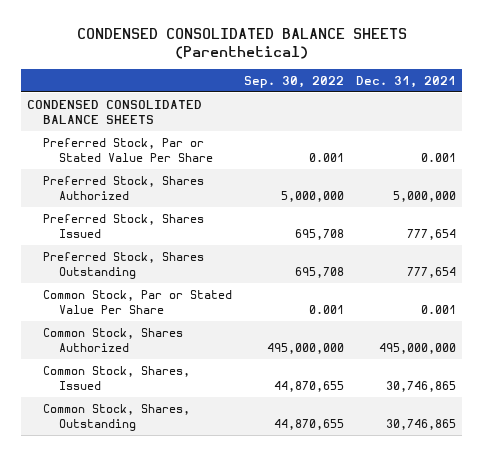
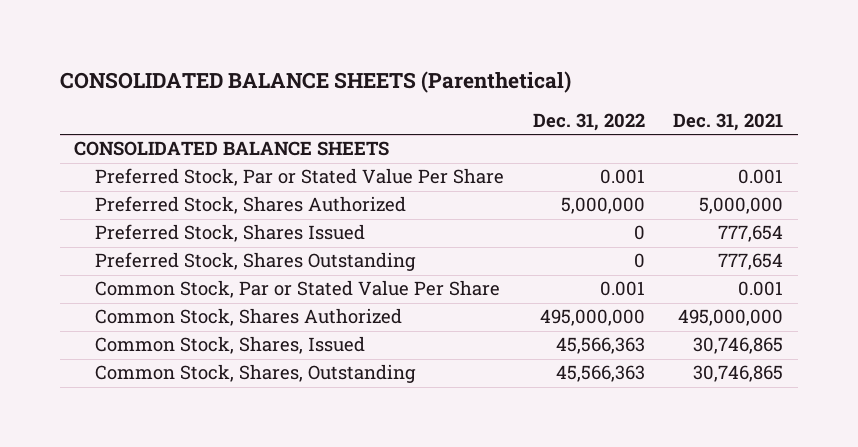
- CONDENSED CONSOLIDATED BALANCE SHEETS (Parenthetical)
+ CONSOLIDATED BALANCE SHEETS (Parenthetical)
- | Sep. 30, 2022 | Dec. 31, 2021
+ | Dec. 31, 2022 | Dec. 31, 2021
- CONDENSED CONSOLIDATED BALANCE SHEETS
+ CONSOLIDATED BALANCE SHEETS

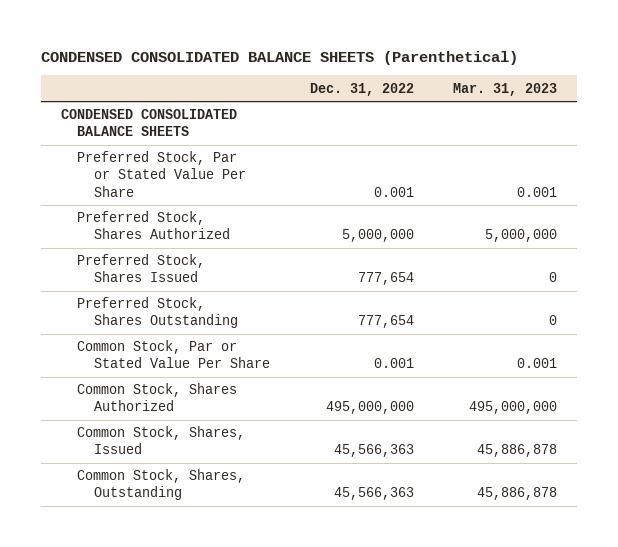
- CONSOLIDATED BALANCE SHEETS (Parenthetical)
+ CONDENSED CONSOLIDATED BALANCE SHEETS (Parenthetical)
- | Dec. 31, 2022 | Dec. 31, 2021
+ | Dec. 31, 2022 | Mar. 31, 2023
- CONSOLIDATED BALANCE SHEETS
+ CONDENSED CONSOLIDATED BALANCE SHEETS
- Preferred Stock, Shares Issued | 0 | 777,654
- Preferred Stock, Shares Outstanding | 0 | 777,654
+ Preferred Stock, Shares Issued | 777,654 | 0
+ Preferred Stock, Shares Outstanding | 777,654 | 0

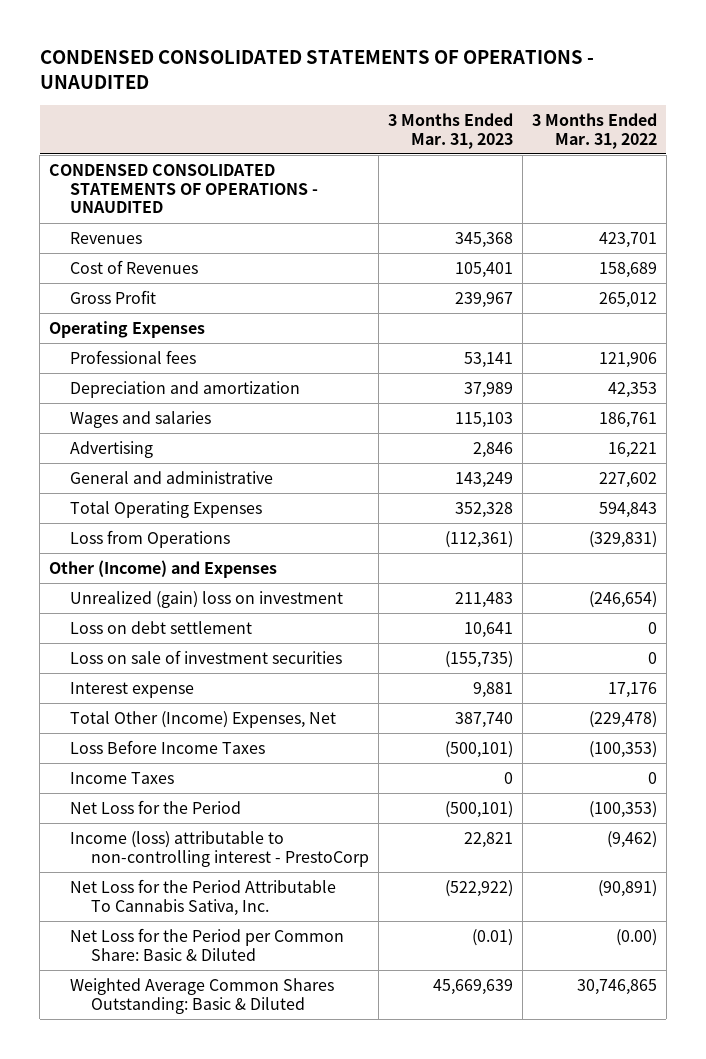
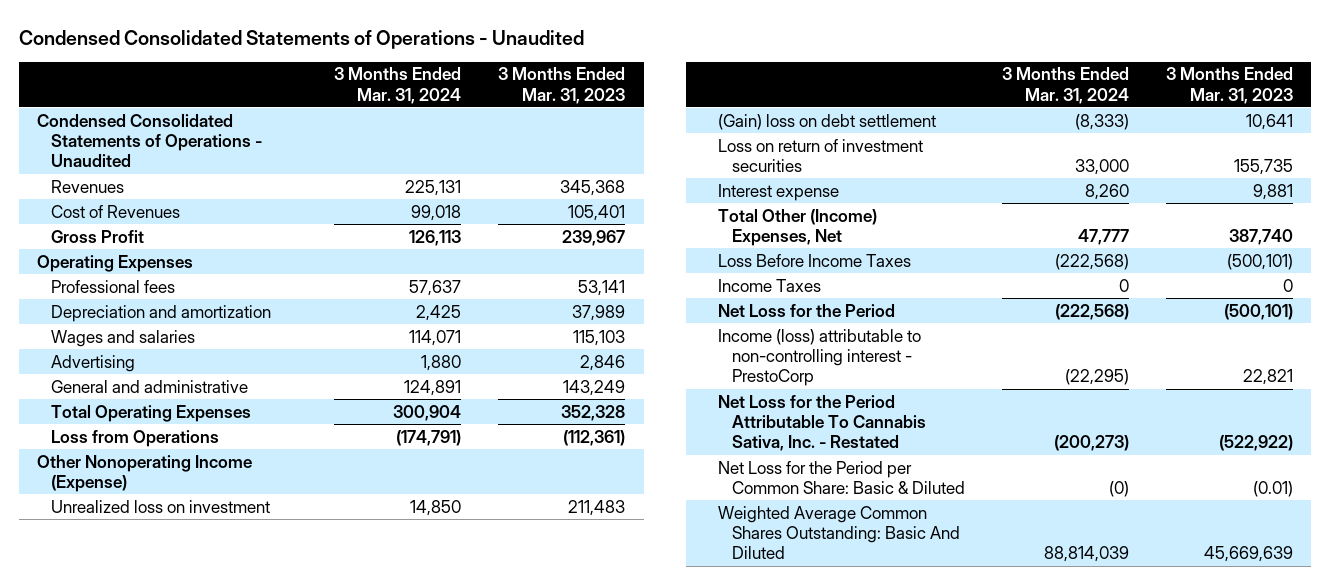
- CONDENSED CONSOLIDATED STATEMENTS OF OPERATIONS - UNAUDITED
+ Condensed Consolidated Statements of Operations - Unaudited
- | 3 Months Ended Mar. 31, 2023 | 3 Months Ended Mar. 31, 2022
+ | 3 Months Ended Mar. 31, 2024 | 3 Months Ended Mar. 31, 2023
- CONDENSED CONSOLIDATED STATEMENTS OF OPERATIONS - UNAUDITED
+ Condensed Consolidated Statements of Operations - Unaudited
- Other (Income) and Expenses
- Unrealized (gain) loss on investment | 211,483 | (246,654)
- Loss on debt settlement | 10,641 | 0
- Loss on sale of investment securities | (155,735) | 0
+ Other Nonoperating Income (Expense)
+ Unrealized loss on investment | 14,850 | 211,483
+ (Gain) loss on debt settlement | (8,333) | 10,641
+ Loss on return of investment securities | 33,000 | 155,735
- Net Loss for the Period Attributable To Cannabis Sativa, Inc. | (522,922) | (90,891)
+ Net Loss for the Period Attributable To Cannabis Sativa, Inc. - Restated | (200,273) | (522,922)
- Weighted Average Common Shares Outstanding: Basic & Diluted | 45,669,639 | 30,746,865
+ Weighted Average Common Shares Outstanding: Basic And Diluted | 88,814,039 | 45,669,639

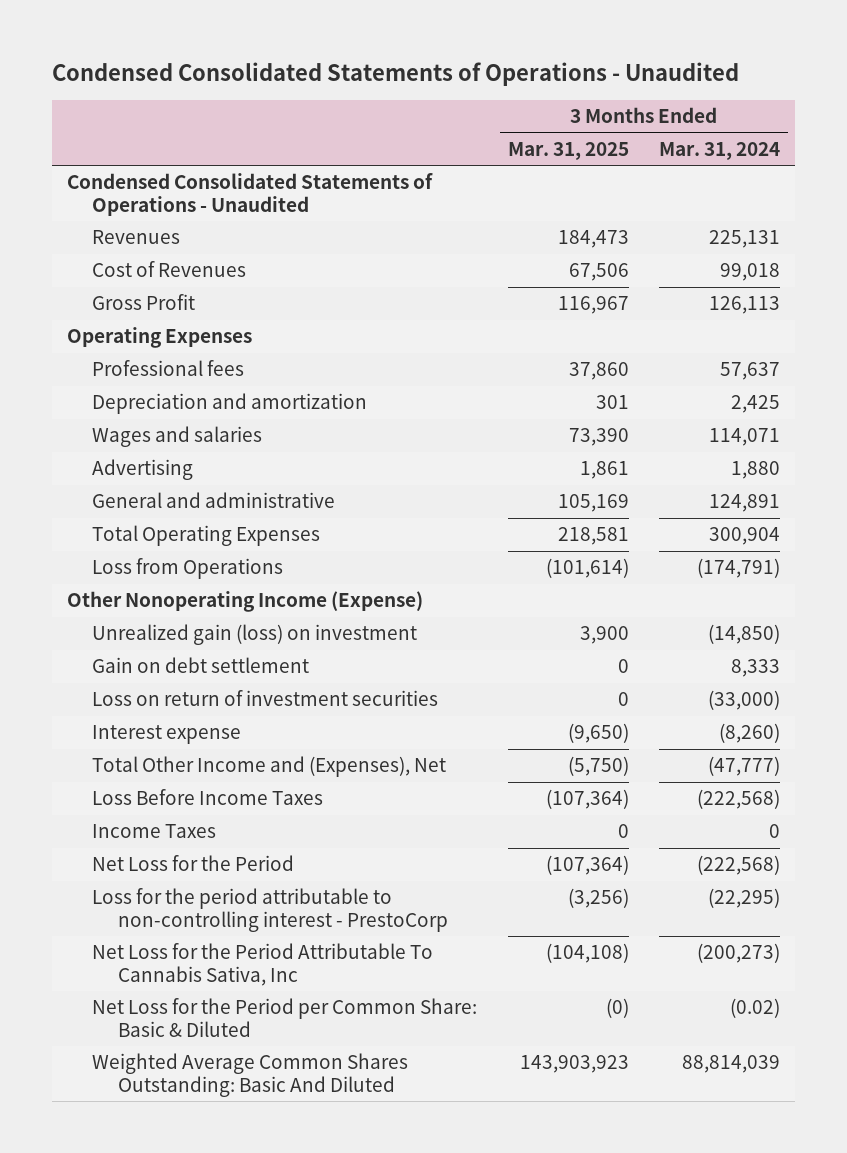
- | 3 Months Ended Mar. 31, 2024 | 3 Months Ended Mar. 31, 2023
+ | 3 Months Ended Mar. 31, 2025 | 3 Months Ended Mar. 31, 2024
- Unrealized loss on investment | 14,850 | 211,483
- (Gain) loss on debt settlement | (8,333) | 10,641
- Loss on return of investment securities | 33,000 | 155,735
- Interest expense | 8,260 | 9,881
- Total Other (Income) Expenses, Net | 47,777 | 387,740
+ Unrealized gain (loss) on investment | 3,900 | (14,850)
+ Gain on debt settlement | 0 | 8,333
+ Loss on return of investment securities | 0 | (33,000)
+ Interest expense | (9,650) | (8,260)
+ Total Other Income and (Expenses), Net | (5,750) | (47,777)
- Income (loss) attributable to non-controlling interest - PrestoCorp | (22,295) | 22,821
- Net Loss for the Period Attributable To Cannabis Sativa, Inc. - Restated | (200,273) | (522,922)
- Net Loss for the Period per Common Share: Basic & Diluted | (0) | (0.01)
+ Loss for the period attributable to non-controlling interest - PrestoCorp | (3,256) | (22,295)
+ Net Loss for the Period Attributable To Cannabis Sativa, Inc | (104,108) | (200,273)
+ Net Loss for the Period per Common Share: Basic & Diluted | (0) | (0.02)

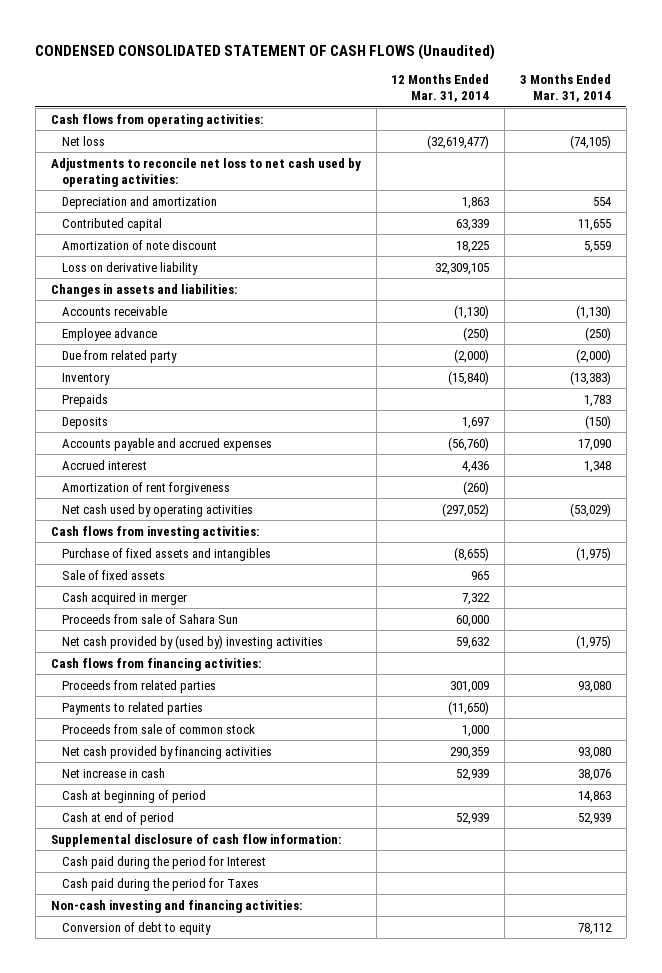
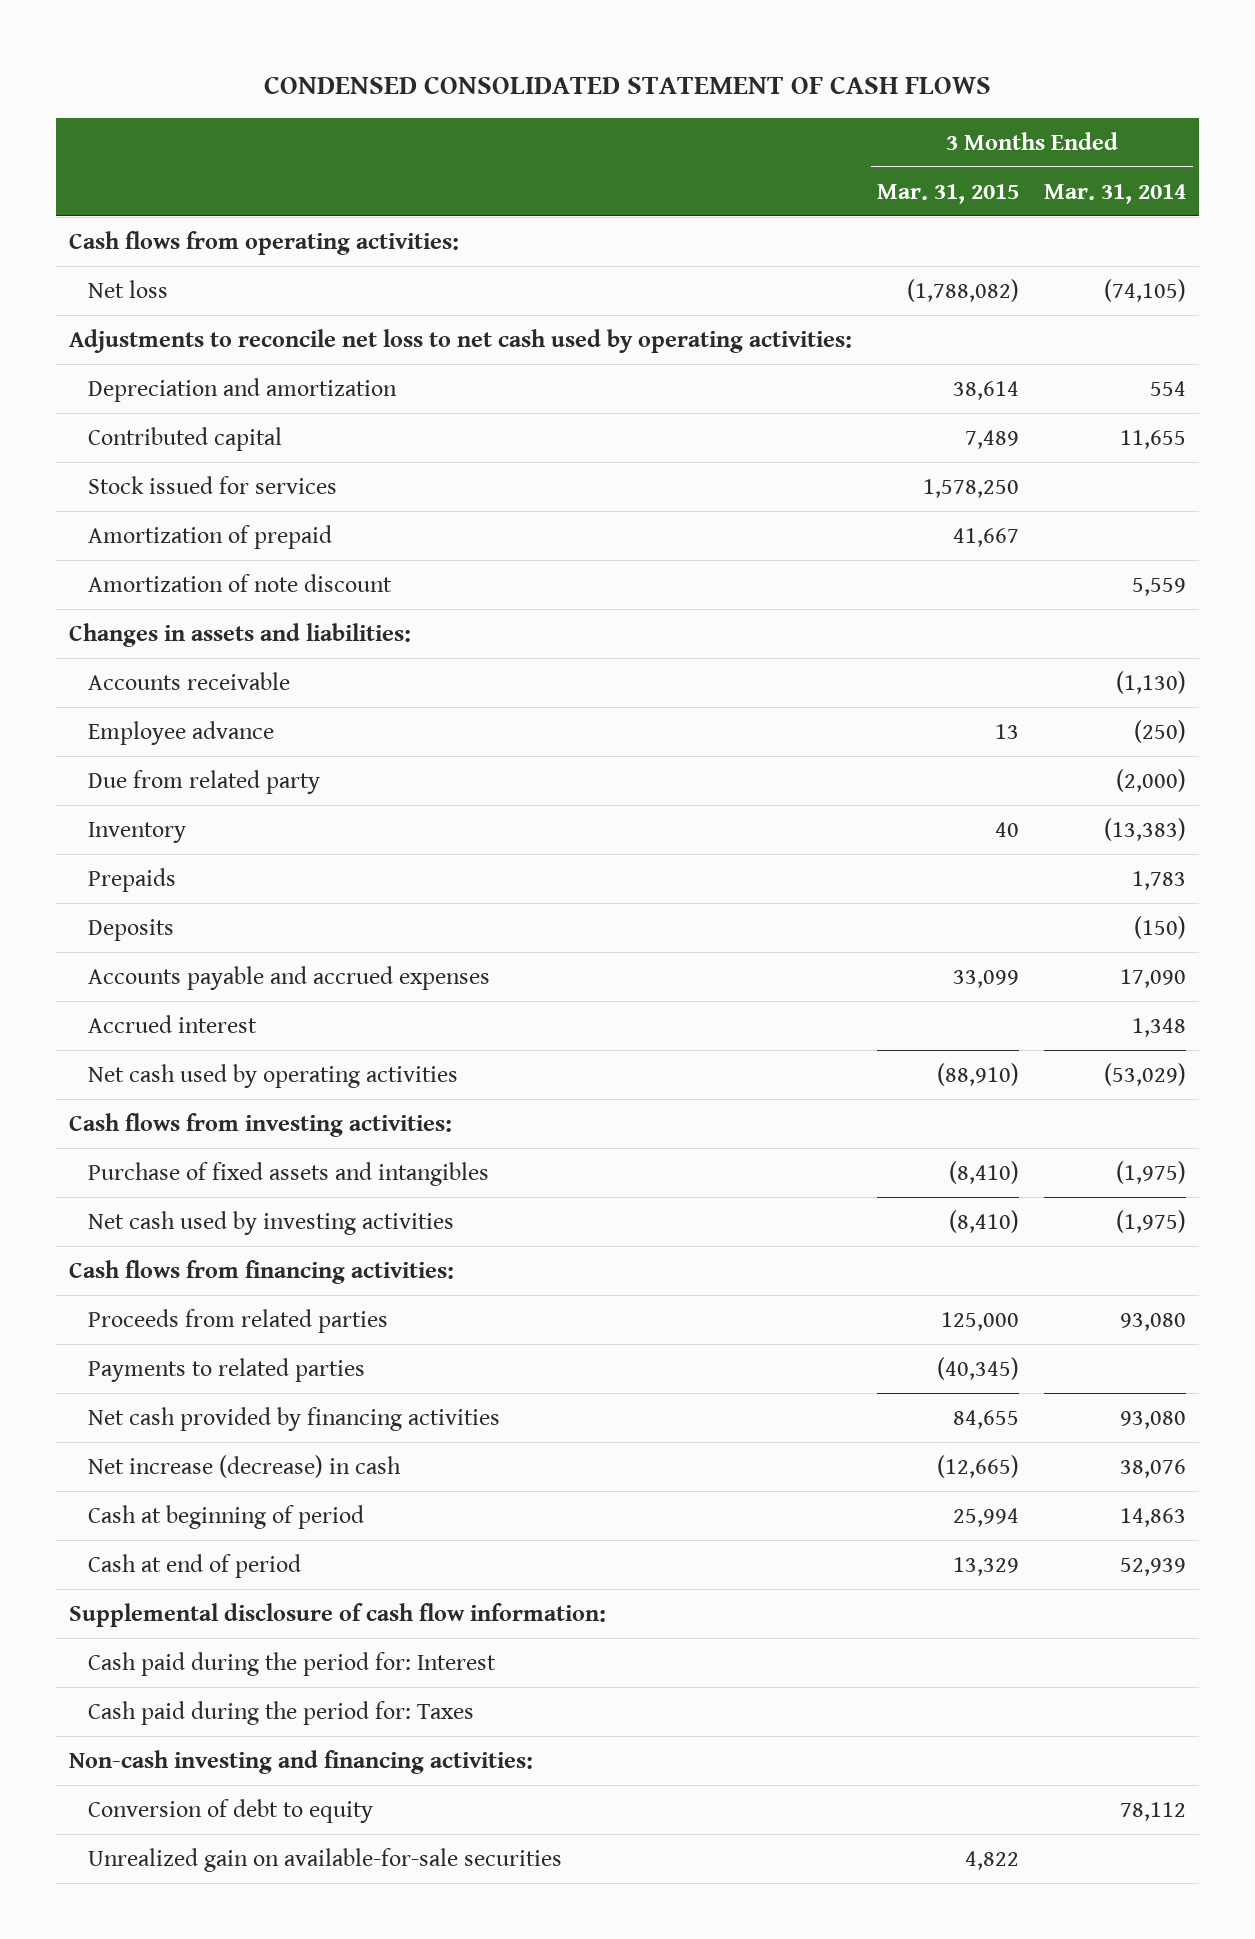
- CONDENSED CONSOLIDATED STATEMENT OF CASH FLOWS (Unaudited)
+ CONDENSED CONSOLIDATED STATEMENT OF CASH FLOWS
- | 12 Months Ended Mar. 31, 2014 | 3 Months Ended Mar. 31, 2014
+ | 3 Months Ended Mar. 31, 2015 | 3 Months Ended Mar. 31, 2014
+ Stock issued for services | 1,578,250 |
+ Amortization of prepaid | 41,667 |
- Loss on derivative liability | 32,309,105 |
- Amortization of rent forgiveness | (260) |
- Sale of fixed assets | 965 |
- Cash acquired in merger | 7,322 |
- Proceeds from sale of Sahara Sun | 60,000 |
- Net cash provided by (used by) investing activities | 59,632 | (1,975)
+ Net cash used by investing activities | (8,410) | (1,975)
- Proceeds from sale of common stock | 1,000 |
- Net increase in cash | 52,939 | 38,076
+ Net increase (decrease) in cash | (12,665) | 38,076
- Cash paid during the period for Interest
- Cash paid during the period for Taxes
+ Cash paid during the period for: Interest
+ Cash paid during the period for: Taxes
+ Unrealized gain on available-for-sale securities | 4,822 |

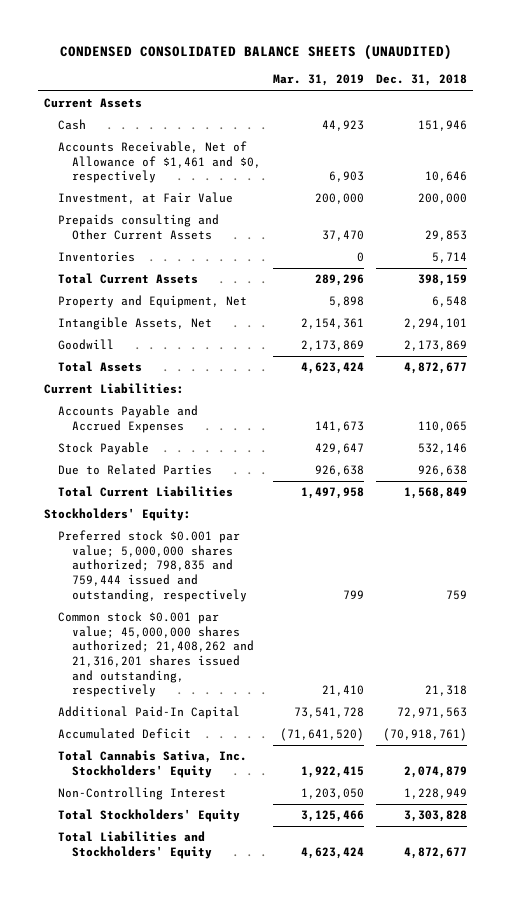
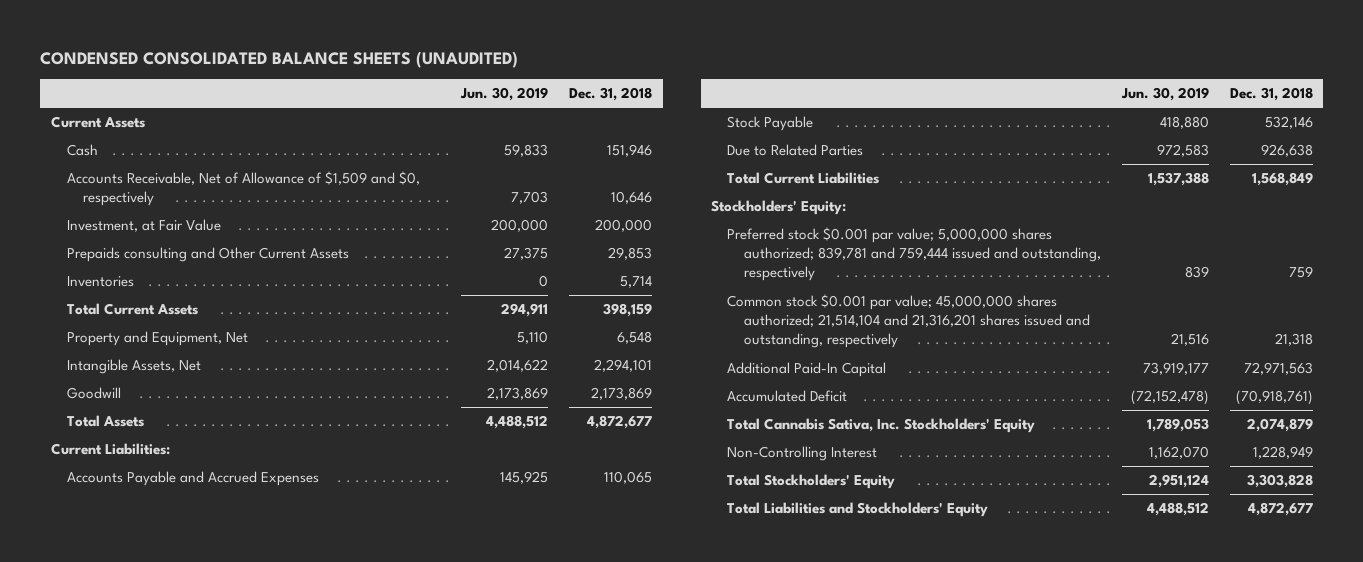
- | Mar. 31, 2019 | Dec. 31, 2018
+ | Jun. 30, 2019 | Dec. 31, 2018
- Accounts Receivable, Net of Allowance of $1,461 and $0, respectively | 6,903 | 10,646
+ Accounts Receivable, Net of Allowance of $1,509 and $0, respectively | 7,703 | 10,646
- Preferred stock $0.001 par value; 5,000,000 shares authorized; 798,835 and 759,444 issued and outstanding, respectively | 799 | 759
- Common stock $0.001 par value; 45,000,000 shares authorized; 21,408,262 and 21,316,201 shares issued and outstanding, respectively | 21,410 | 21,318
+ Preferred stock $0.001 par value; 5,000,000 shares authorized; 839,781 and 759,444 issued and outstanding, respectively | 839 | 759
+ Common stock $0.001 par value; 45,000,000 shares authorized; 21,514,104 and 21,316,201 shares issued and outstanding, respectively | 21,516 | 21,318

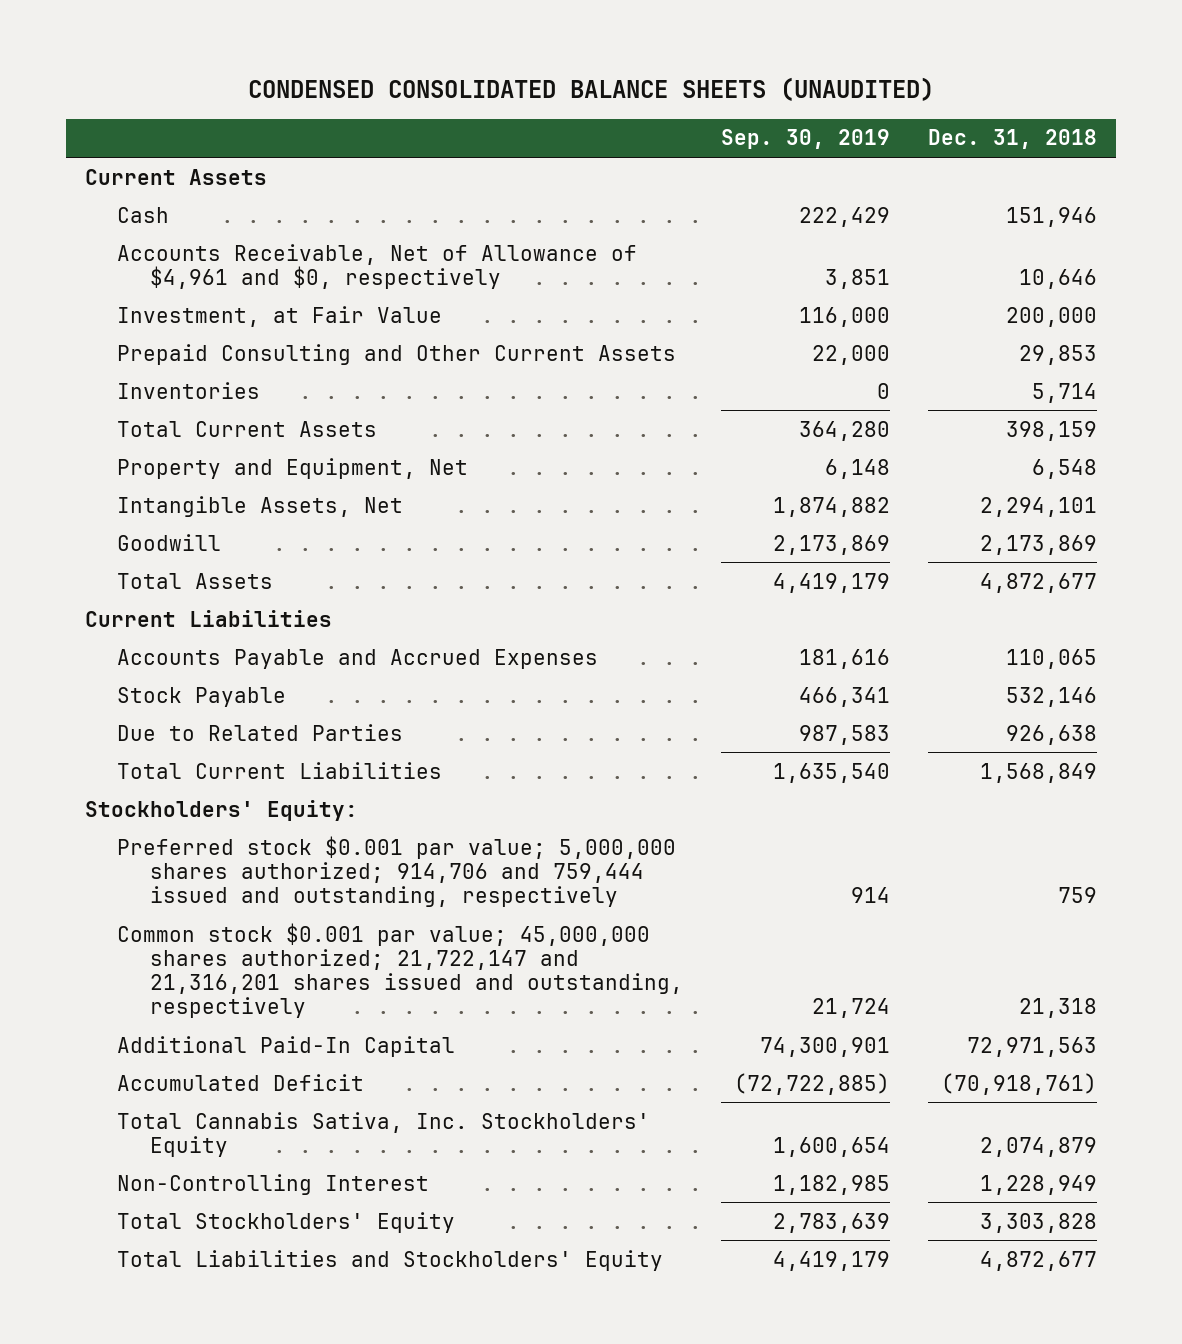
- | Jun. 30, 2019 | Dec. 31, 2018
+ | Sep. 30, 2019 | Dec. 31, 2018
- Accounts Receivable, Net of Allowance of $1,509 and $0, respectively | 7,703 | 10,646
+ Accounts Receivable, Net of Allowance of $4,961 and $0, respectively | 3,851 | 10,646
- Prepaids consulting and Other Current Assets | 27,375 | 29,853
+ Prepaid Consulting and Other Current Assets | 22,000 | 29,853
- Current Liabilities:
+ Current Liabilities
- Preferred stock $0.001 par value; 5,000,000 shares authorized; 839,781 and 759,444 issued and outstanding, respectively | 839 | 759
- Common stock $0.001 par value; 45,000,000 shares authorized; 21,514,104 and 21,316,201 shares issued and outstanding, respectively | 21,516 | 21,318
+ Preferred stock $0.001 par value; 5,000,000 shares authorized; 914,706 and 759,444 issued and outstanding, respectively | 914 | 759
+ Common stock $0.001 par value; 45,000,000 shares authorized; 21,722,147 and 21,316,201 shares issued and outstanding, respectively | 21,724 | 21,318

